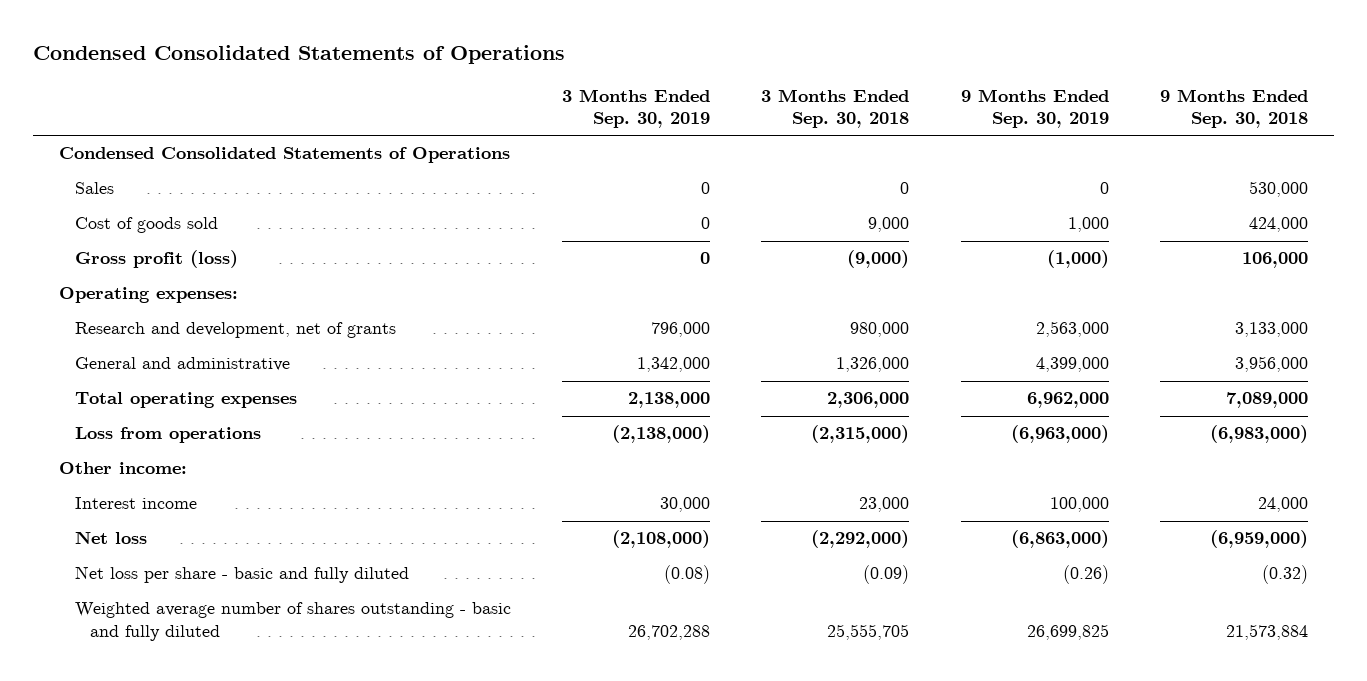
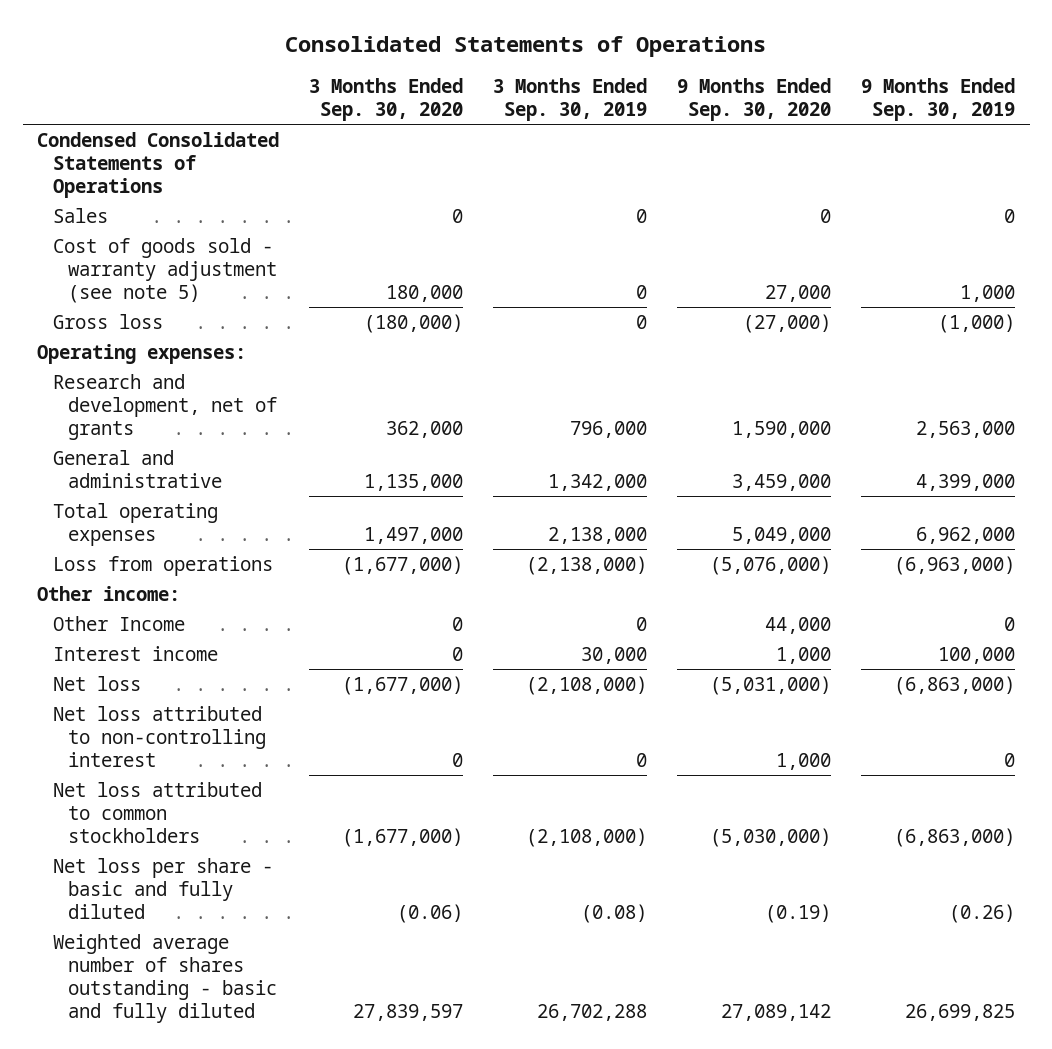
- Condensed Consolidated Statements of Operations
+ Consolidated Statements of Operations
- | 3 Months Ended Sep. 30, 2019 | 3 Months Ended Sep. 30, 2018 | 9 Months Ended Sep. 30, 2019 | 9 Months Ended Sep. 30, 2018
+ | 3 Months Ended Sep. 30, 2020 | 3 Months Ended Sep. 30, 2019 | 9 Months Ended Sep. 30, 2020 | 9 Months Ended Sep. 30, 2019
- Cost of goods sold | 0 | 9,000 | 1,000 | 424,000
- Gross profit (loss) | 0 | (9,000) | (1,000) | 106,000
+ Cost of goods sold - warranty adjustment (see note 5) | 180,000 | 0 | 27,000 | 1,000
+ Gross loss | (180,000) | 0 | (27,000) | (1,000)
+ Other Income | 0 | 0 | 44,000 | 0
+ Net loss attributed to non-controlling interest | 0 | 0 | 1,000 | 0
+ Net loss attributed to common stockholders | (1,677,000) | (2,108,000) | (5,030,000) | (6,863,000)

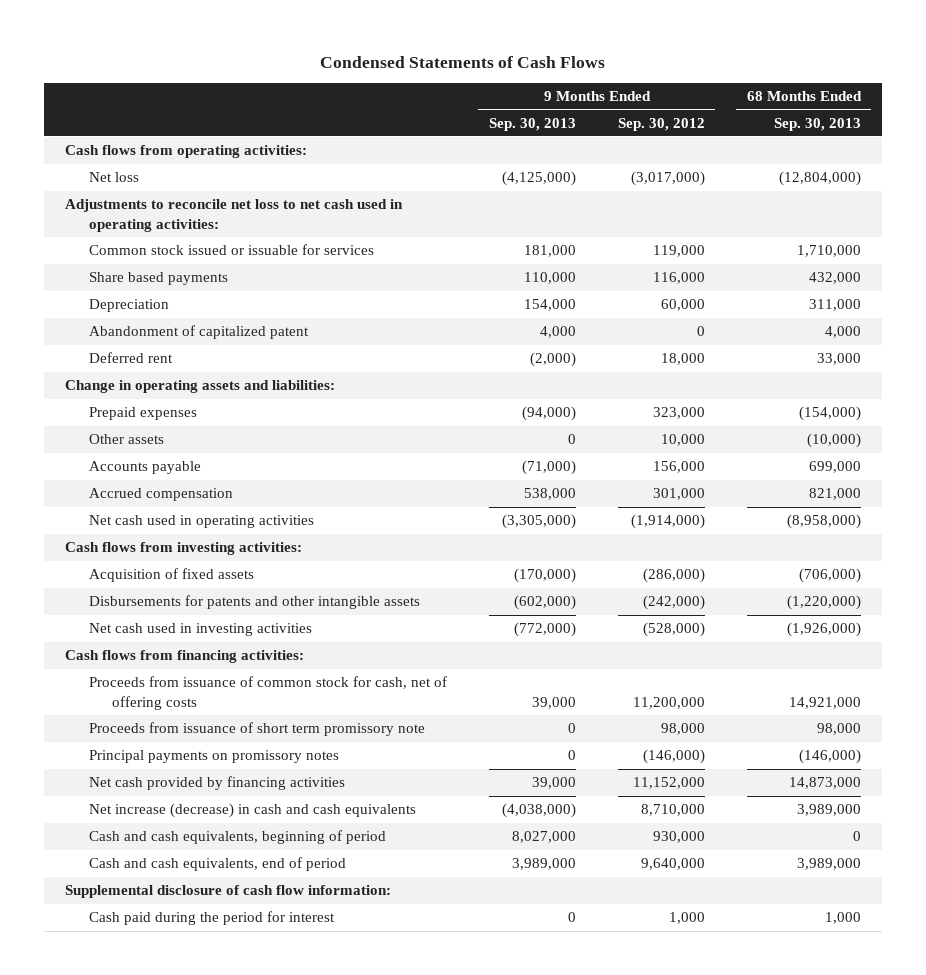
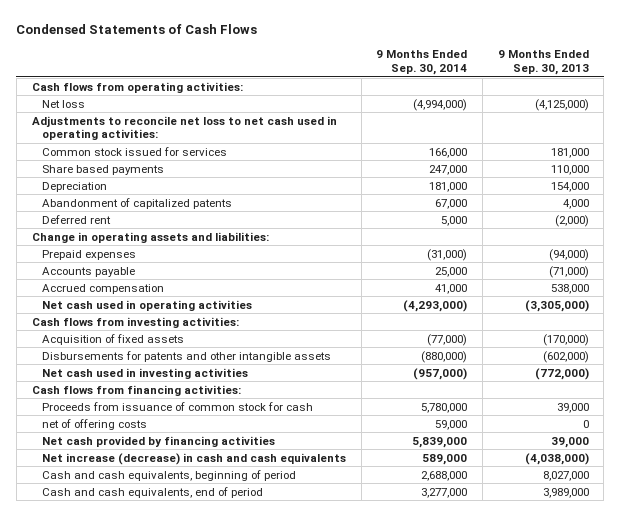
- | 9 Months Ended Sep. 30, 2013 | 9 Months Ended Sep. 30, 2012 | 68 Months Ended Sep. 30, 2013
+ | 9 Months Ended Sep. 30, 2014 | 9 Months Ended Sep. 30, 2013
- Common stock issued or issuable for services | 181,000 | 119,000 | 1,710,000
+ Common stock issued for services | 166,000 | 181,000
- Abandonment of capitalized patent | 4,000 | 0 | 4,000
+ Abandonment of capitalized patents | 67,000 | 4,000
- Other assets | 0 | 10,000 | (10,000)
- Proceeds from issuance of common stock for cash, net of offering costs | 39,000 | 11,200,000 | 14,921,000
- Proceeds from issuance of short term promissory note | 0 | 98,000 | 98,000
- Principal payments on promissory notes | 0 | (146,000) | (146,000)
+ Proceeds from issuance of common stock for cash | 5,780,000 | 39,000
+ net of offering costs | 59,000 | 0
- Supplemental disclosure of cash flow information:
- Cash paid during the period for interest | 0 | 1,000 | 1,000

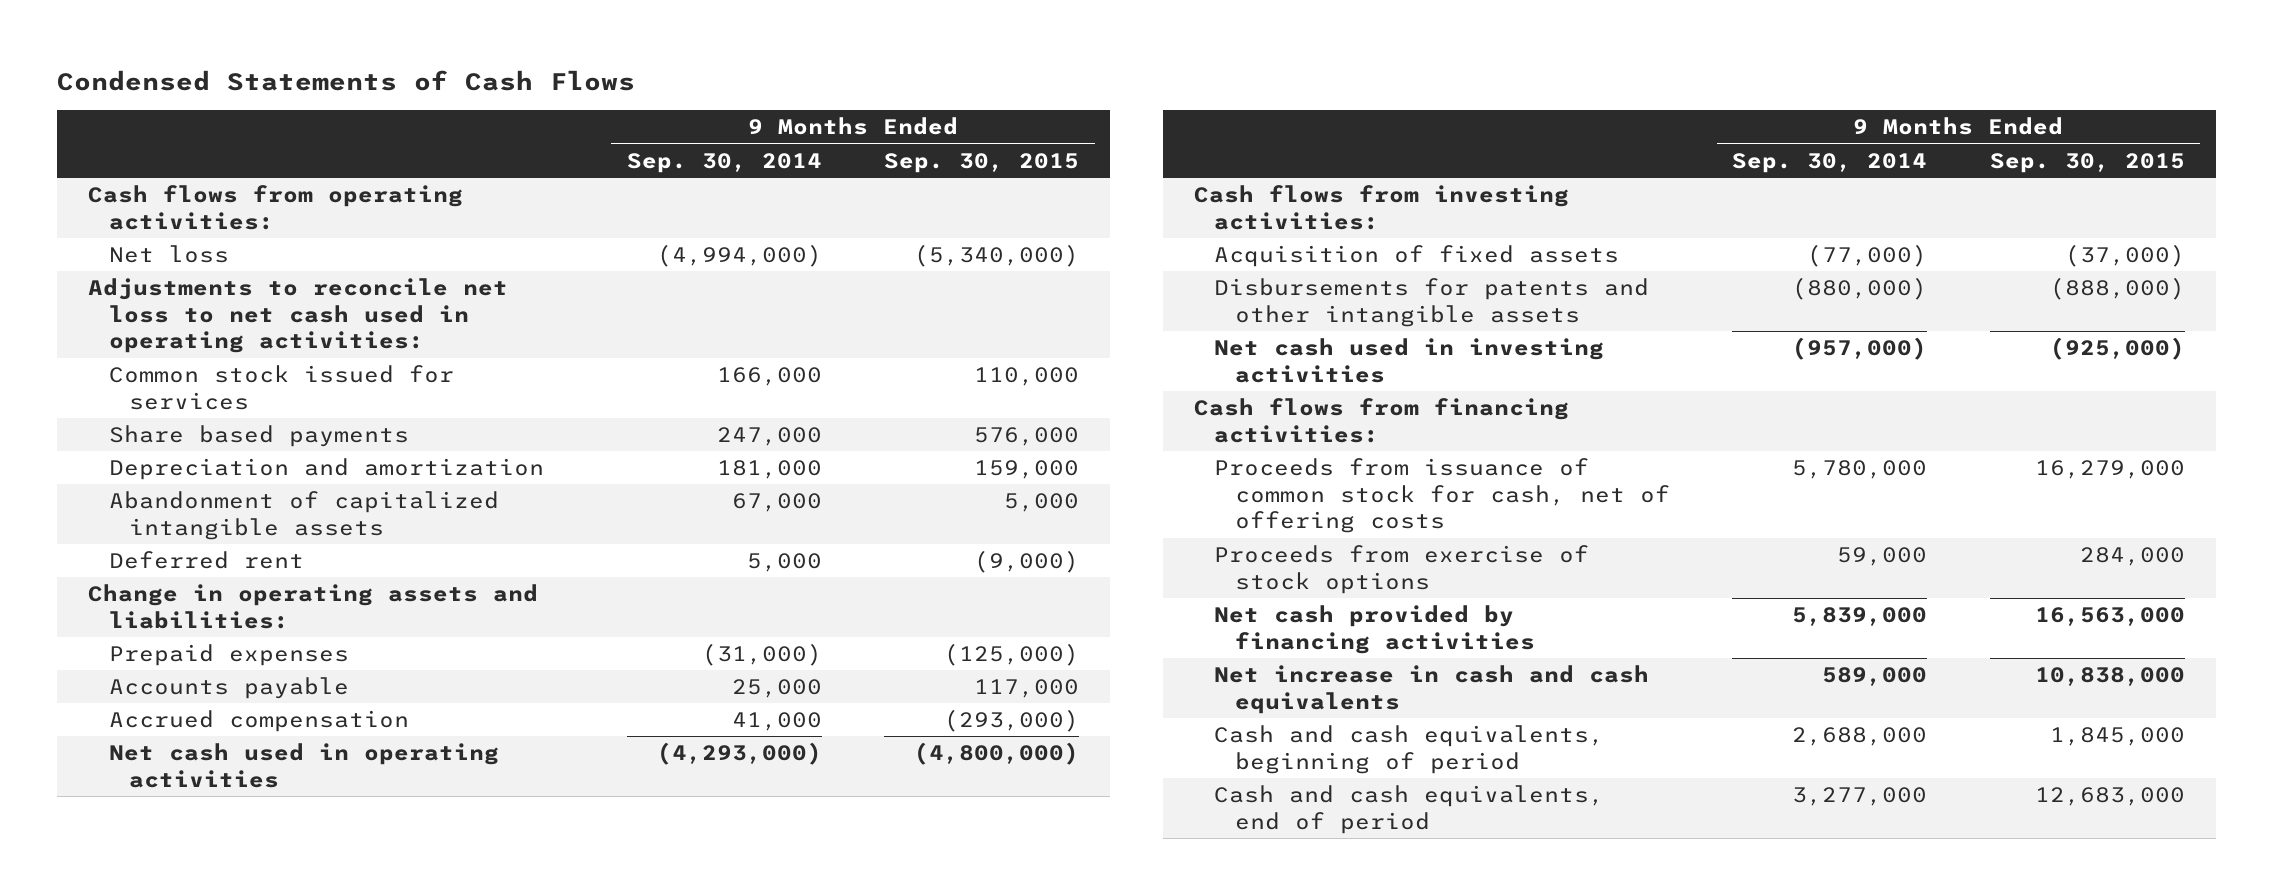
- | 9 Months Ended Sep. 30, 2014 | 9 Months Ended Sep. 30, 2013
+ | 9 Months Ended Sep. 30, 2014 | 9 Months Ended Sep. 30, 2015
- Depreciation | 181,000 | 154,000
- Abandonment of capitalized patents | 67,000 | 4,000
+ Depreciation and amortization | 181,000 | 159,000
+ Abandonment of capitalized intangible assets | 67,000 | 5,000
- Proceeds from issuance of common stock for cash | 5,780,000 | 39,000
- net of offering costs | 59,000 | 0
+ Proceeds from issuance of common stock for cash, net of offering costs | 5,780,000 | 16,279,000
+ Proceeds from exercise of stock options | 59,000 | 284,000
- Net increase (decrease) in cash and cash equivalents | 589,000 | (4,038,000)
+ Net increase in cash and cash equivalents | 589,000 | 10,838,000

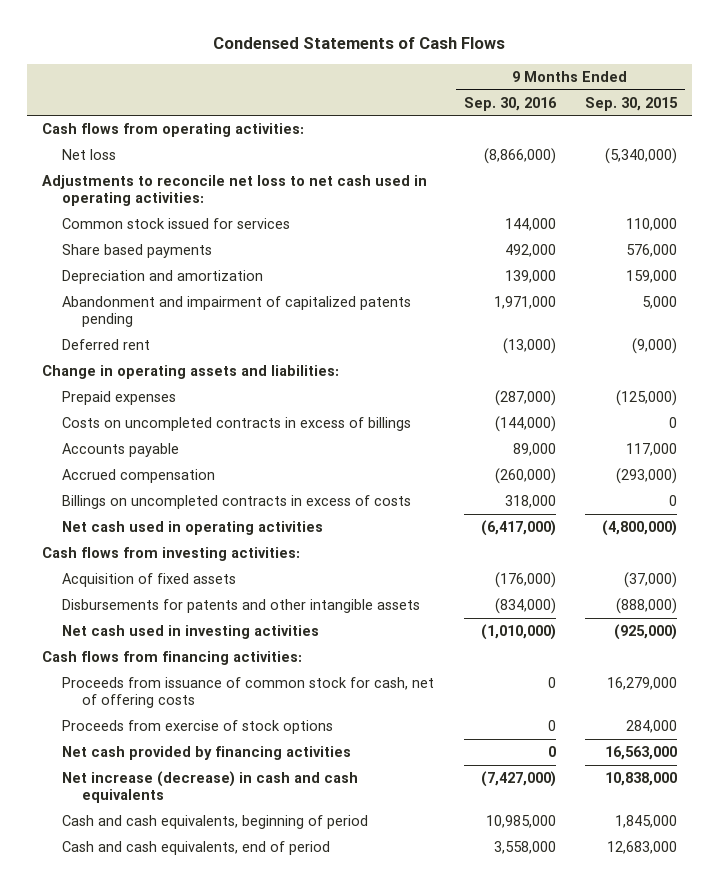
- | 9 Months Ended Sep. 30, 2014 | 9 Months Ended Sep. 30, 2015
+ | 9 Months Ended Sep. 30, 2016 | 9 Months Ended Sep. 30, 2015
- Abandonment of capitalized intangible assets | 67,000 | 5,000
+ Abandonment and impairment of capitalized patents pending | 1,971,000 | 5,000
+ Costs on uncompleted contracts in excess of billings | (144,000) | 0
+ Billings on uncompleted contracts in excess of costs | 318,000 | 0
- Net increase in cash and cash equivalents | 589,000 | 10,838,000
+ Net increase (decrease) in cash and cash equivalents | (7,427,000) | 10,838,000

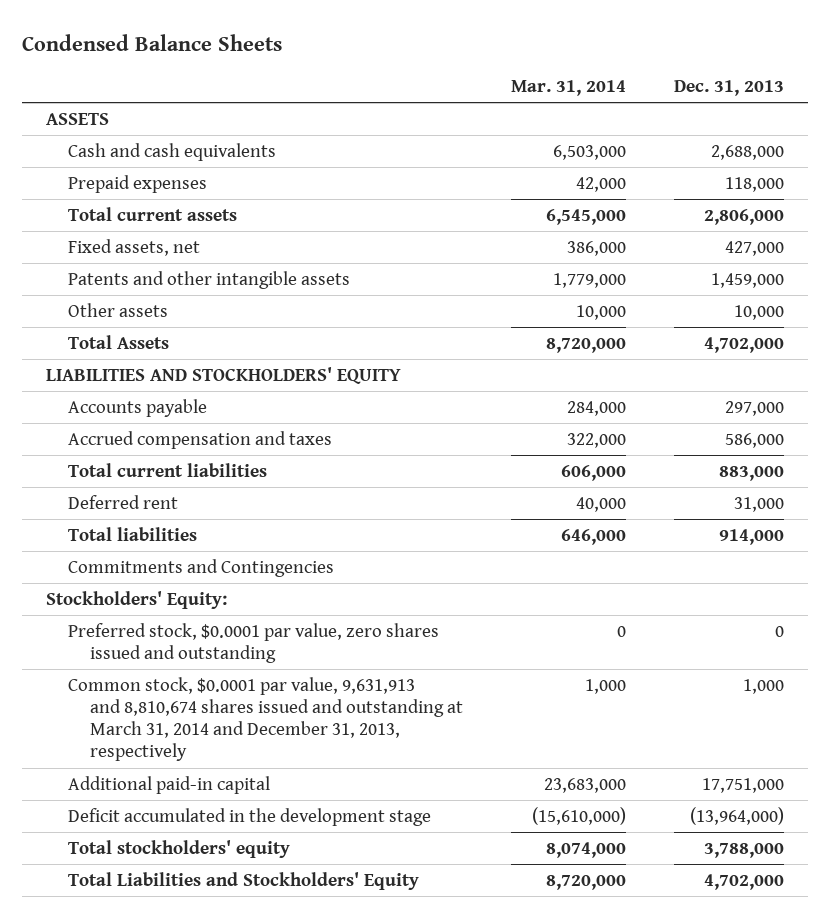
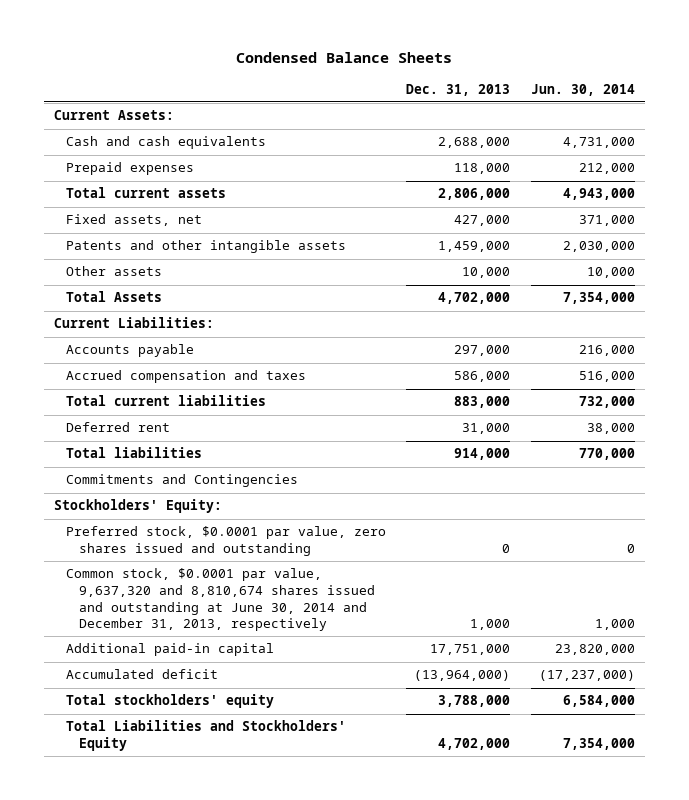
- | Mar. 31, 2014 | Dec. 31, 2013
+ | Dec. 31, 2013 | Jun. 30, 2014
- ASSETS
+ Current Assets:
- LIABILITIES AND STOCKHOLDERS' EQUITY
+ Current Liabilities:
- Common stock, $0.0001 par value, 9,631,913 and 8,810,674 shares issued and outstanding at March 31, 2014 and December 31, 2013, respectively | 1,000 | 1,000
+ Common stock, $0.0001 par value, 9,637,320 and 8,810,674 shares issued and outstanding at June 30, 2014 and December 31, 2013, respectively | 1,000 | 1,000
- Deficit accumulated in the development stage | (15,610,000) | (13,964,000)
+ Accumulated deficit | (13,964,000) | (17,237,000)

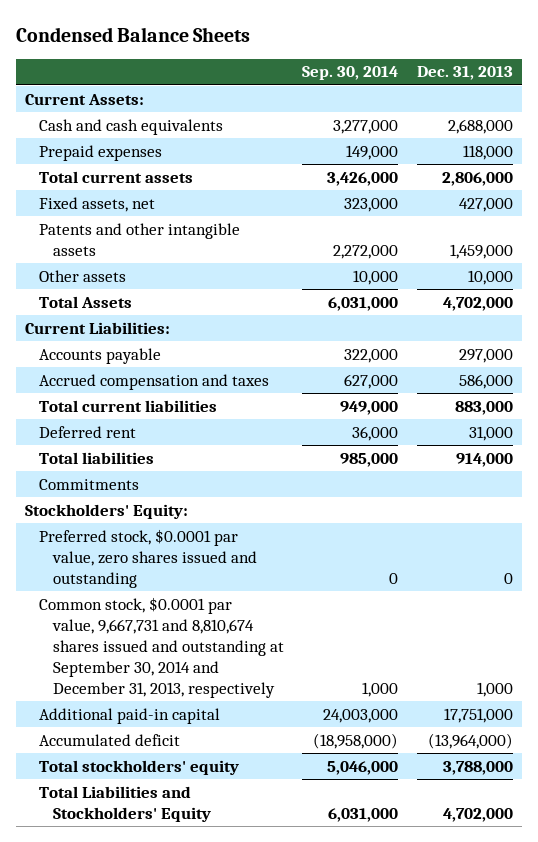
- | Dec. 31, 2013 | Jun. 30, 2014
+ | Sep. 30, 2014 | Dec. 31, 2013
- Commitments and Contingencies
+ Commitments
- Common stock, $0.0001 par value, 9,637,320 and 8,810,674 shares issued and outstanding at June 30, 2014 and December 31, 2013, respectively | 1,000 | 1,000
+ Common stock, $0.0001 par value, 9,667,731 and 8,810,674 shares issued and outstanding at September 30, 2014 and December 31, 2013, respectively | 1,000 | 1,000

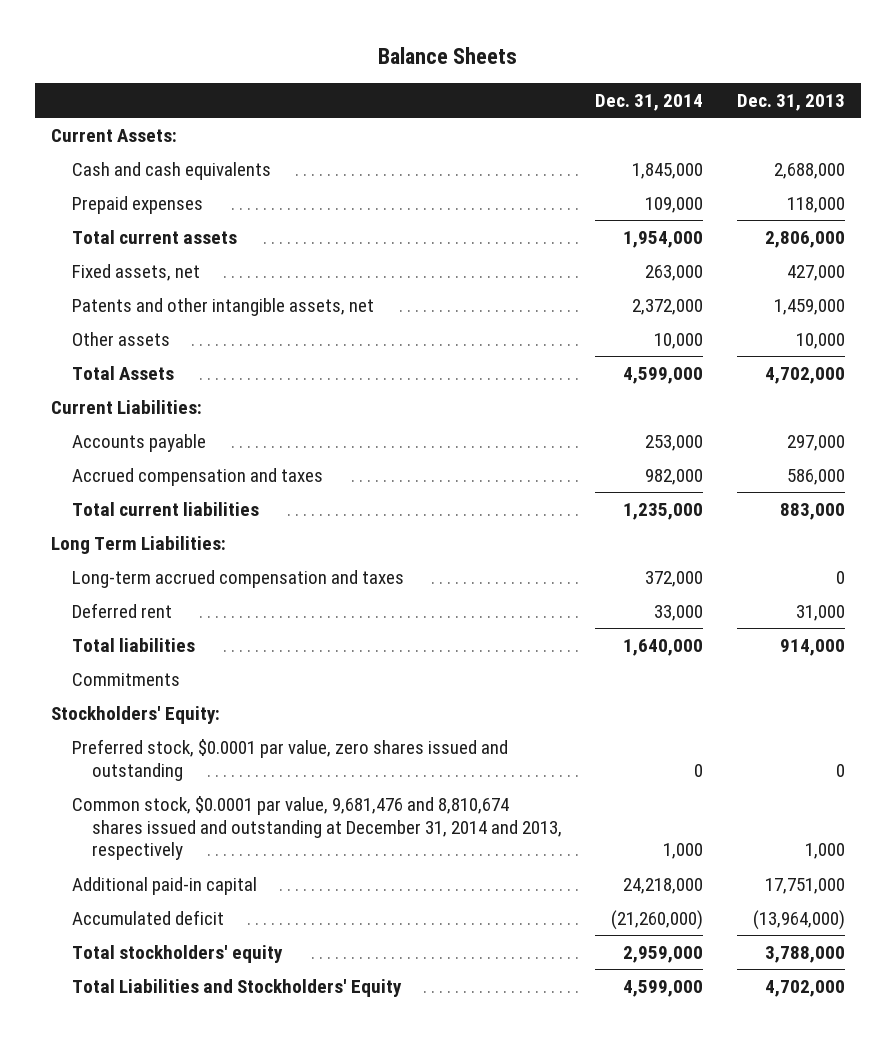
- Condensed Balance Sheets
+ Balance Sheets
- | Sep. 30, 2014 | Dec. 31, 2013
+ | Dec. 31, 2014 | Dec. 31, 2013
- Patents and other intangible assets | 2,272,000 | 1,459,000
+ Patents and other intangible assets, net | 2,372,000 | 1,459,000
+ Long Term Liabilities:
+ Long-term accrued compensation and taxes | 372,000 | 0
- Common stock, $0.0001 par value, 9,667,731 and 8,810,674 shares issued and outstanding at September 30, 2014 and December 31, 2013, respectively | 1,000 | 1,000
+ Common stock, $0.0001 par value, 9,681,476 and 8,810,674 shares issued and outstanding at December 31, 2014 and 2013, respectively | 1,000 | 1,000

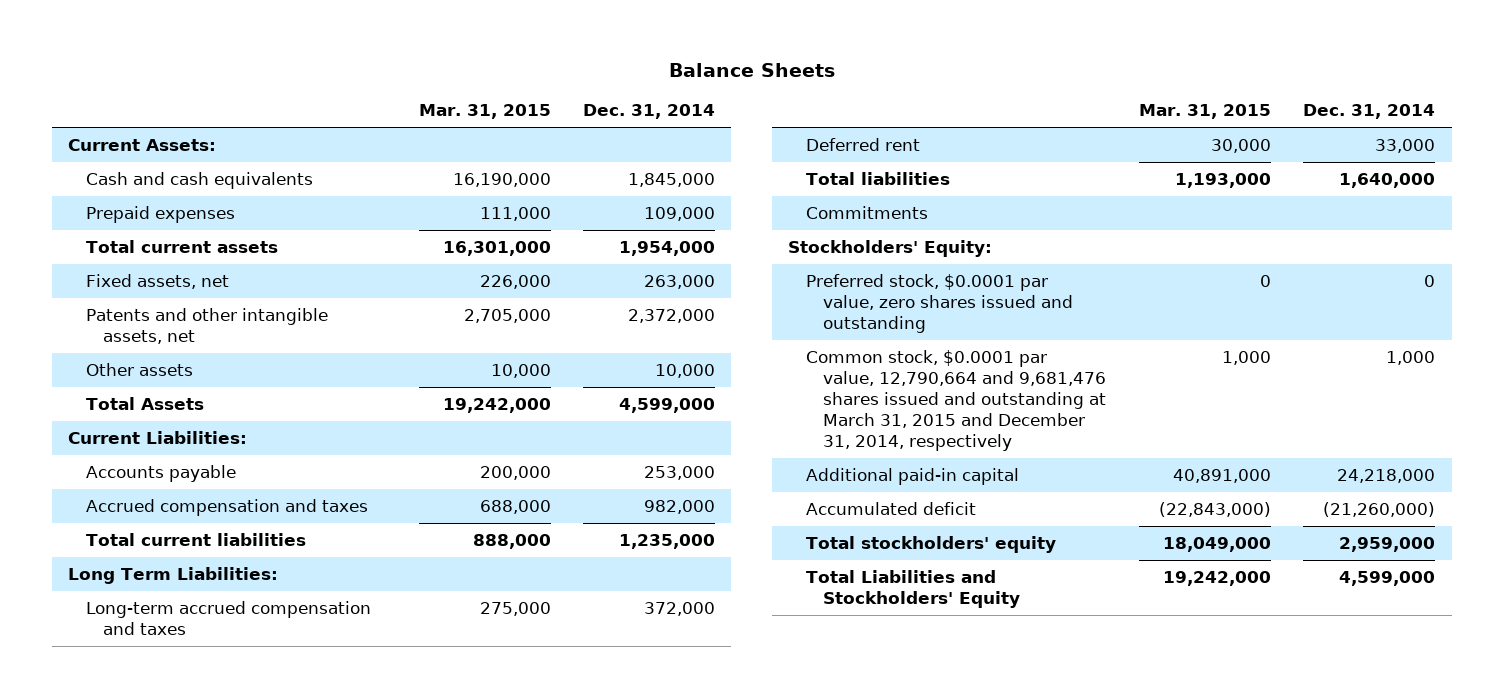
- | Dec. 31, 2014 | Dec. 31, 2013
+ | Mar. 31, 2015 | Dec. 31, 2014
- Common stock, $0.0001 par value, 9,681,476 and 8,810,674 shares issued and outstanding at December 31, 2014 and 2013, respectively | 1,000 | 1,000
+ Common stock, $0.0001 par value, 12,790,664 and 9,681,476 shares issued and outstanding at March 31, 2015 and December 31, 2014, respectively | 1,000 | 1,000

